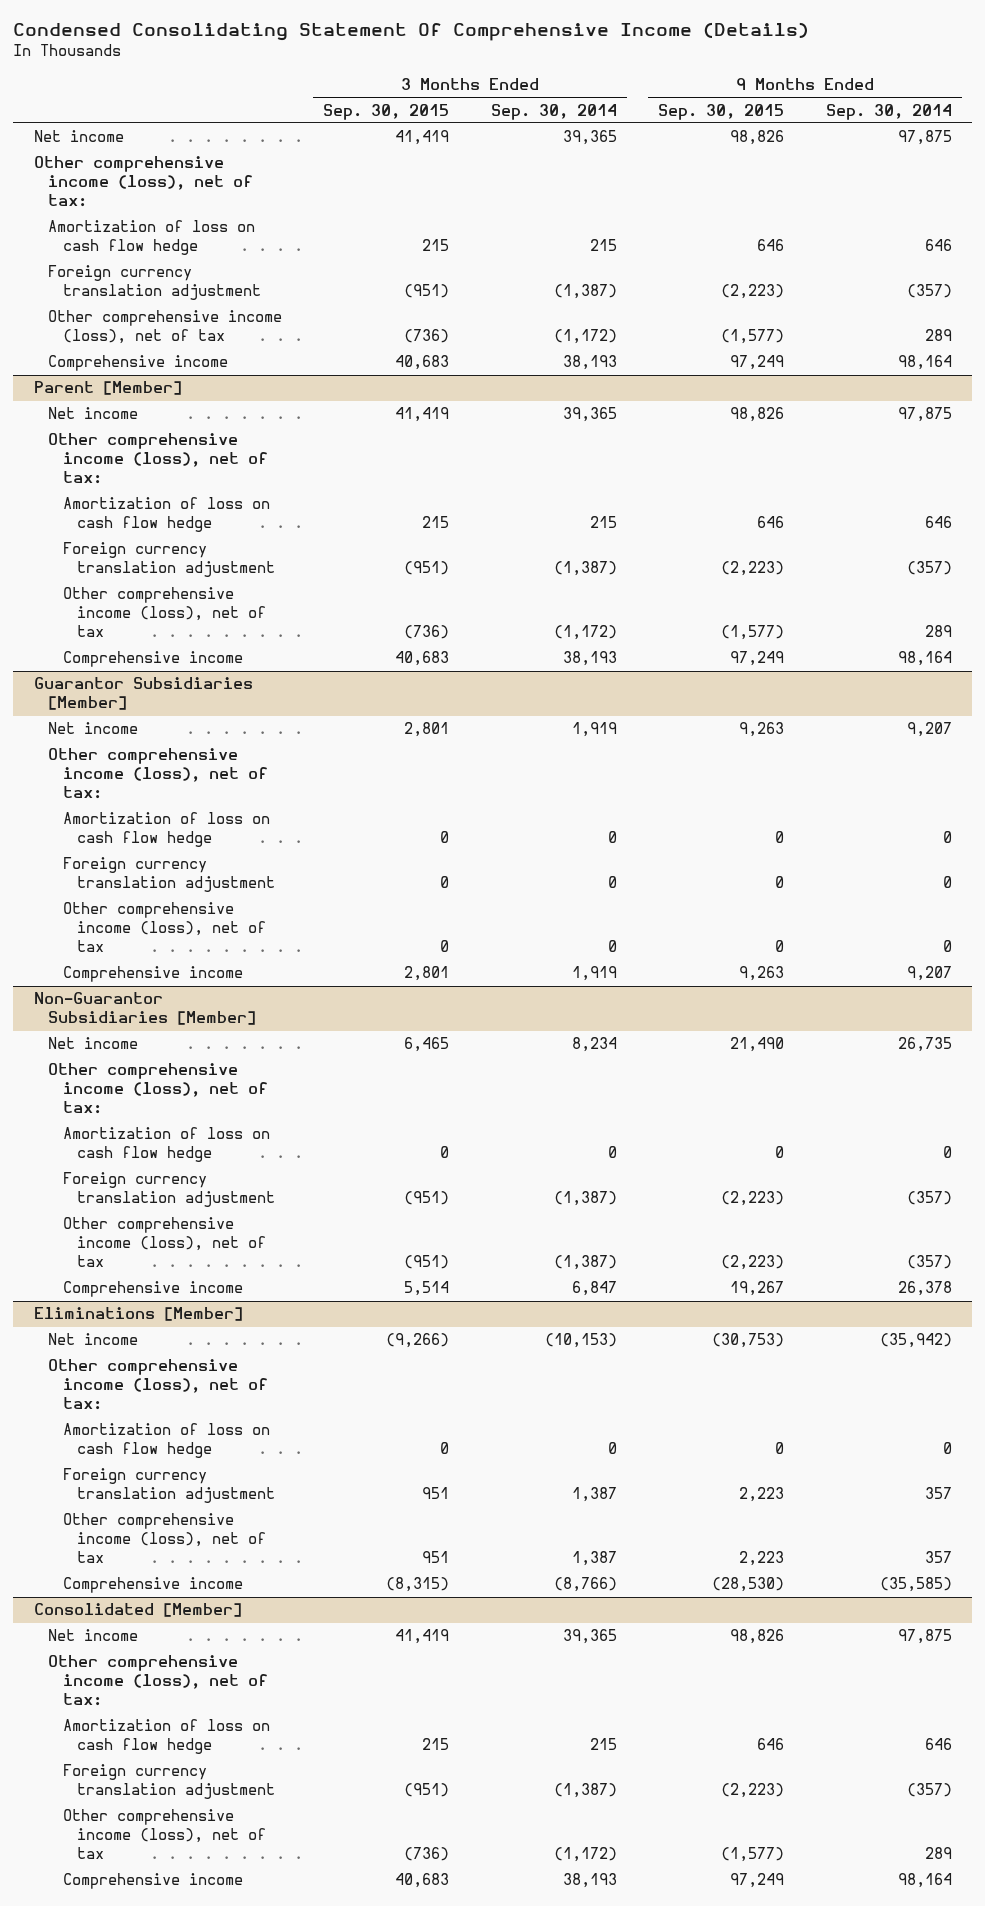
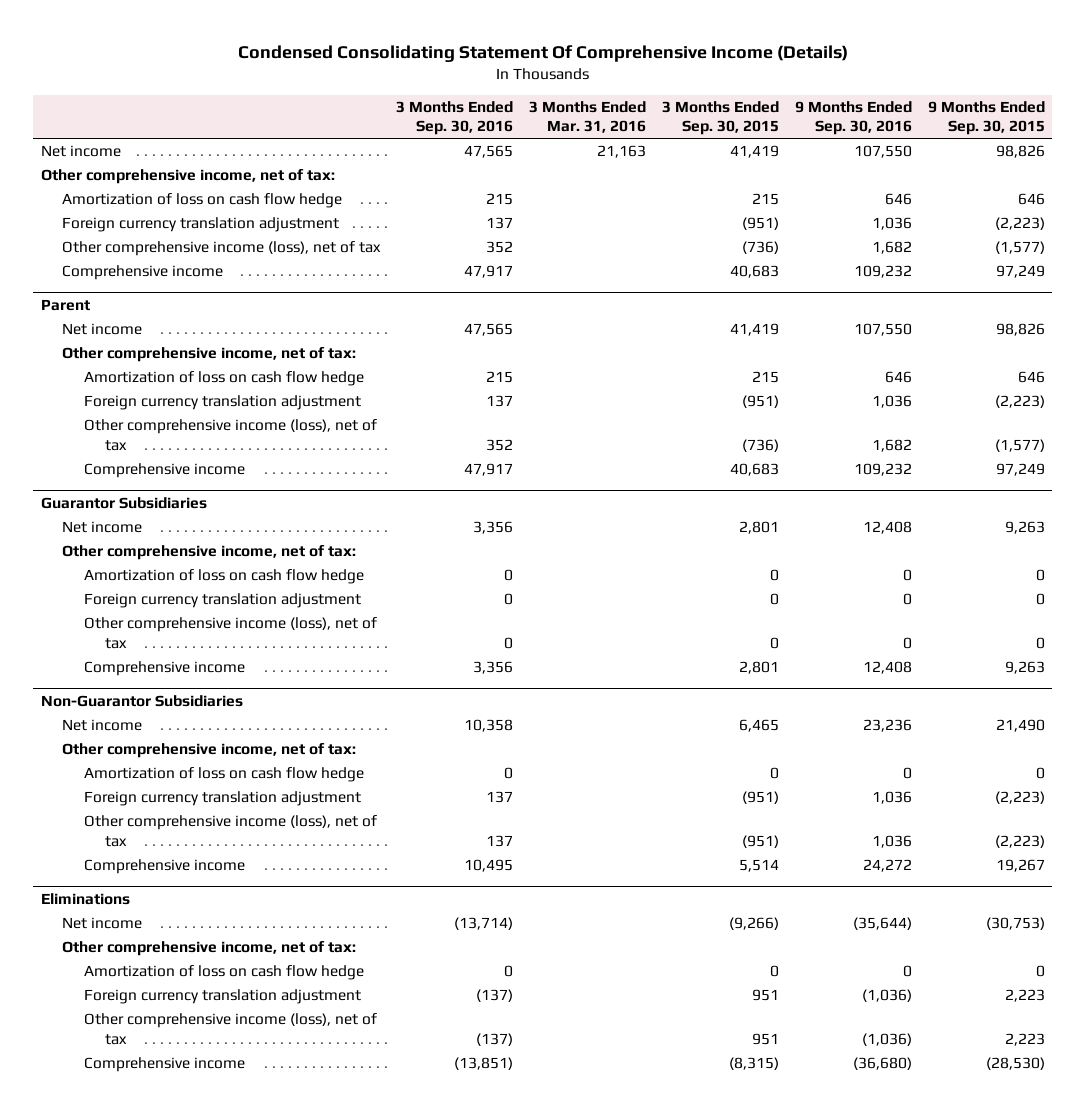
- | 3 Months Ended Sep. 30, 2015 | 3 Months Ended Sep. 30, 2014 | 9 Months Ended Sep. 30, 2015 | 9 Months Ended Sep. 30, 2014
+ | 3 Months Ended Sep. 30, 2016 | 3 Months Ended Mar. 31, 2016 | 3 Months Ended Sep. 30, 2015 | 9 Months Ended Sep. 30, 2016 | 9 Months Ended Sep. 30, 2015
- Other comprehensive income (loss), net of tax:
+ Other comprehensive income, net of tax:
- Parent [Member]
+ Parent
- Other comprehensive income (loss), net of tax:
+ Other comprehensive income, net of tax:
- Guarantor Subsidiaries [Member]
+ Guarantor Subsidiaries
- Other comprehensive income (loss), net of tax:
+ Other comprehensive income, net of tax:
- Non-Guarantor Subsidiaries [Member]
+ Non-Guarantor Subsidiaries
- Other comprehensive income (loss), net of tax:
+ Other comprehensive income, net of tax:
- Eliminations [Member]
+ Eliminations
- Other comprehensive income (loss), net of tax:
+ Other comprehensive income, net of tax:
- Consolidated [Member]
- Net income | 41,419 | 39,365 | 98,826 | 97,875
- Other comprehensive income (loss), net of tax:
- Amortization of loss on cash flow hedge | 215 | 215 | 646 | 646
- Foreign currency translation adjustment | (951) | (1,387) | (2,223) | (357)
- Other comprehensive income (loss), net of tax | (736) | (1,172) | (1,577) | 289
- Comprehensive income | 40,683 | 38,193 | 97,249 | 98,164

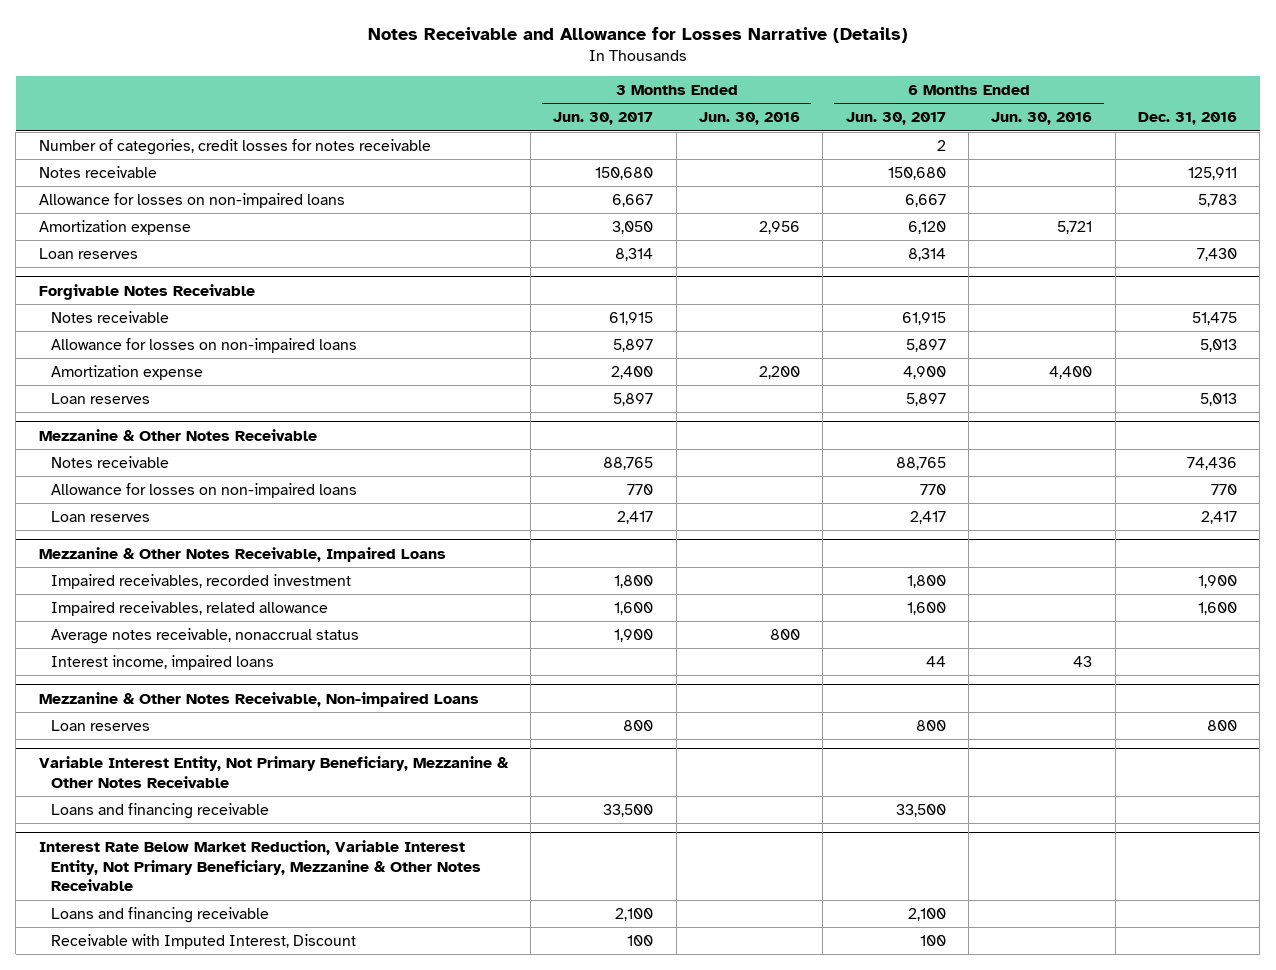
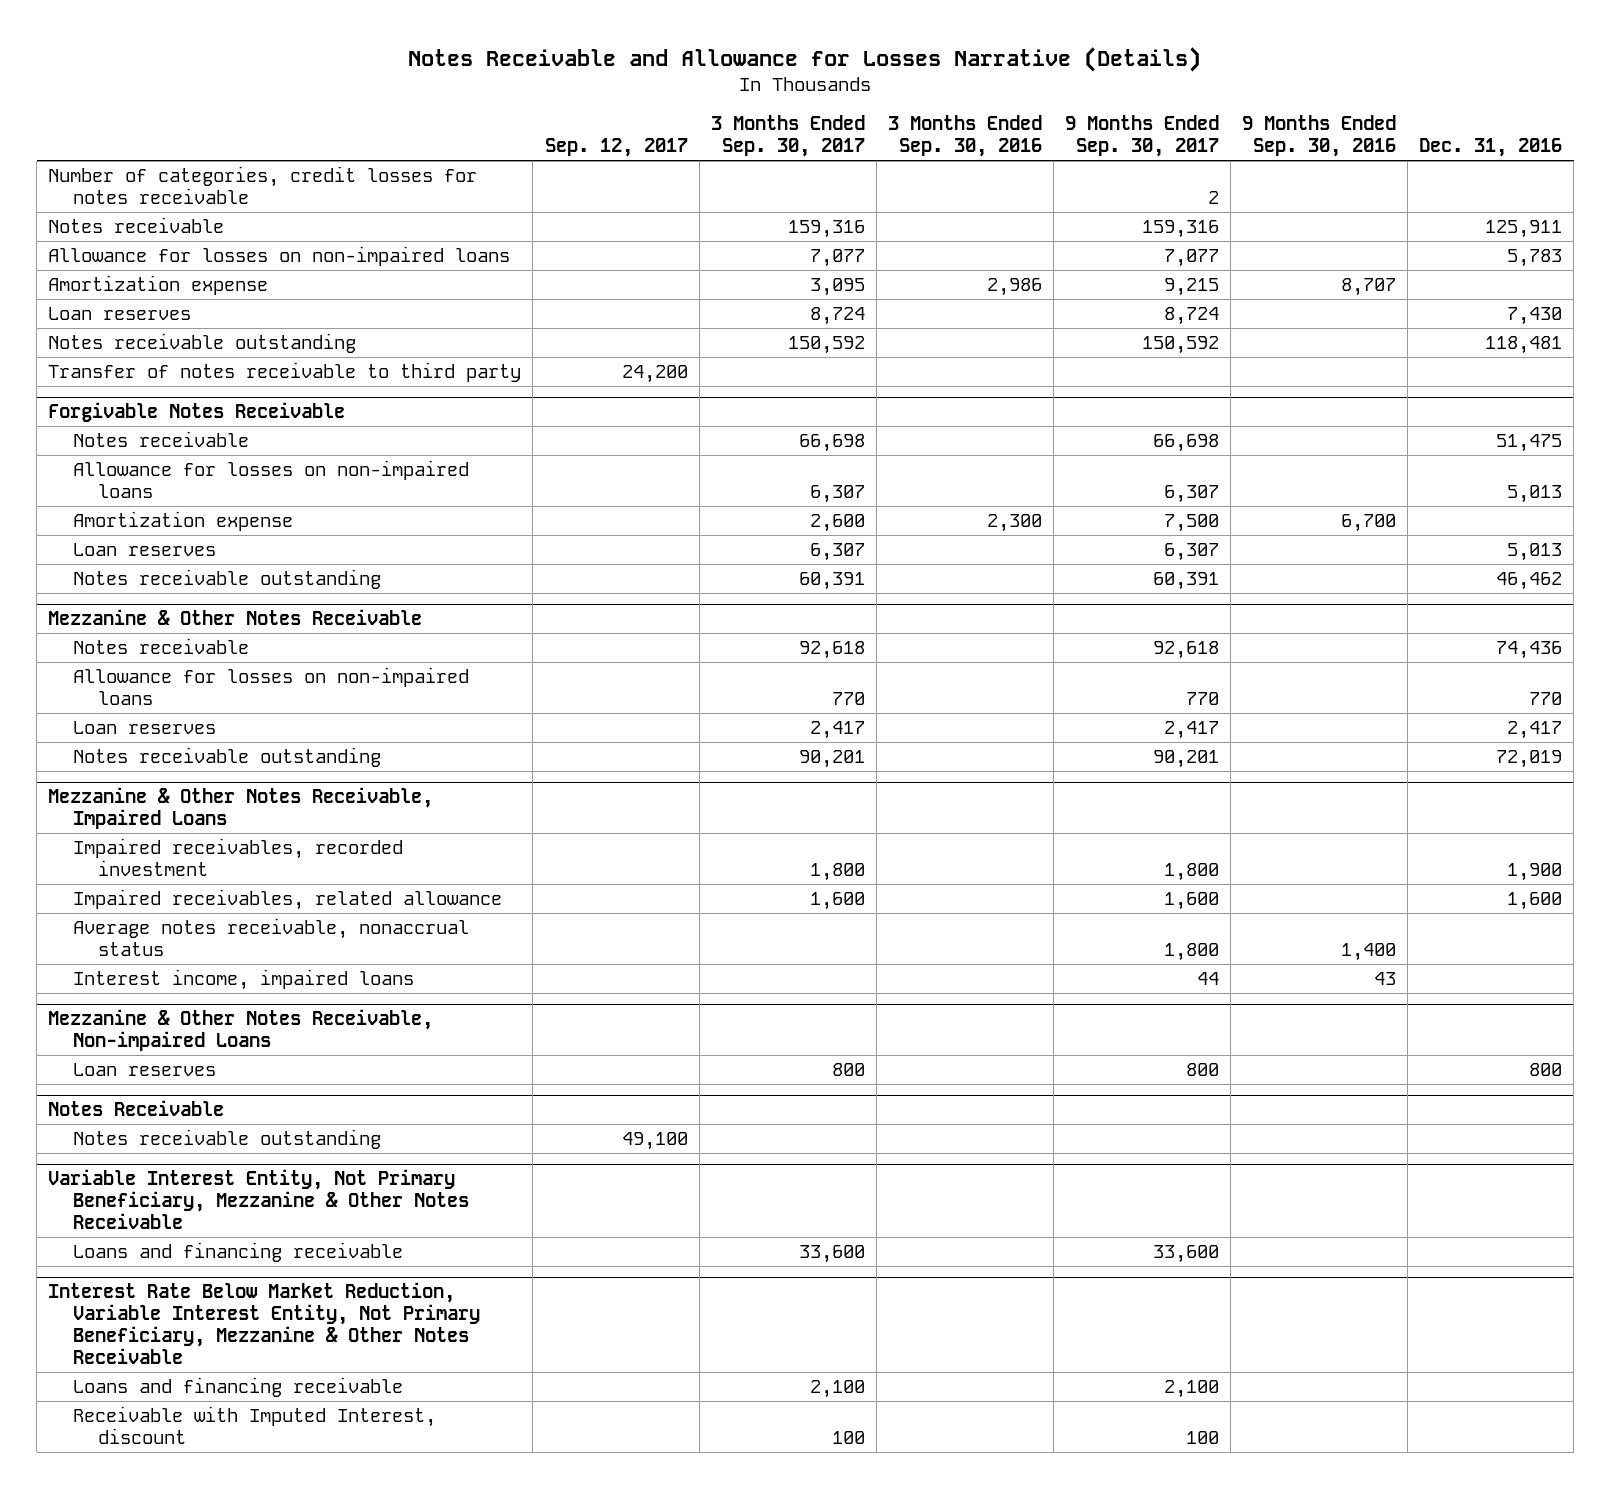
- | 3 Months Ended Jun. 30, 2017 | 3 Months Ended Jun. 30, 2016 | 6 Months Ended Jun. 30, 2017 | 6 Months Ended Jun. 30, 2016 | Dec. 31, 2016
+ | Sep. 12, 2017 | 3 Months Ended Sep. 30, 2017 | 3 Months Ended Sep. 30, 2016 | 9 Months Ended Sep. 30, 2017 | 9 Months Ended Sep. 30, 2016 | Dec. 31, 2016
+ Notes receivable outstanding | | 150,592 | | 150,592 | | 118,481
+ Transfer of notes receivable to third party | 24,200 | | | | |
@ Forgivable Notes Receivable
+ Notes receivable outstanding | | 60,391 | | 60,391 | | 46,462
@ Mezzanine & Other Notes Receivable
+ Notes receivable outstanding | | 90,201 | | 90,201 | | 72,019
+ Notes Receivable
+ Notes receivable outstanding | 49,100 | | | | |
@ Interest Rate Below Market Reduction, Variable Interest Entity, Not Primary Beneficiary, Mezzanine & Other Notes Receivable
- Receivable with Imputed Interest, Discount | 100 | | 100 | |
+ Receivable with Imputed Interest, discount | | 100 | | 100 | |

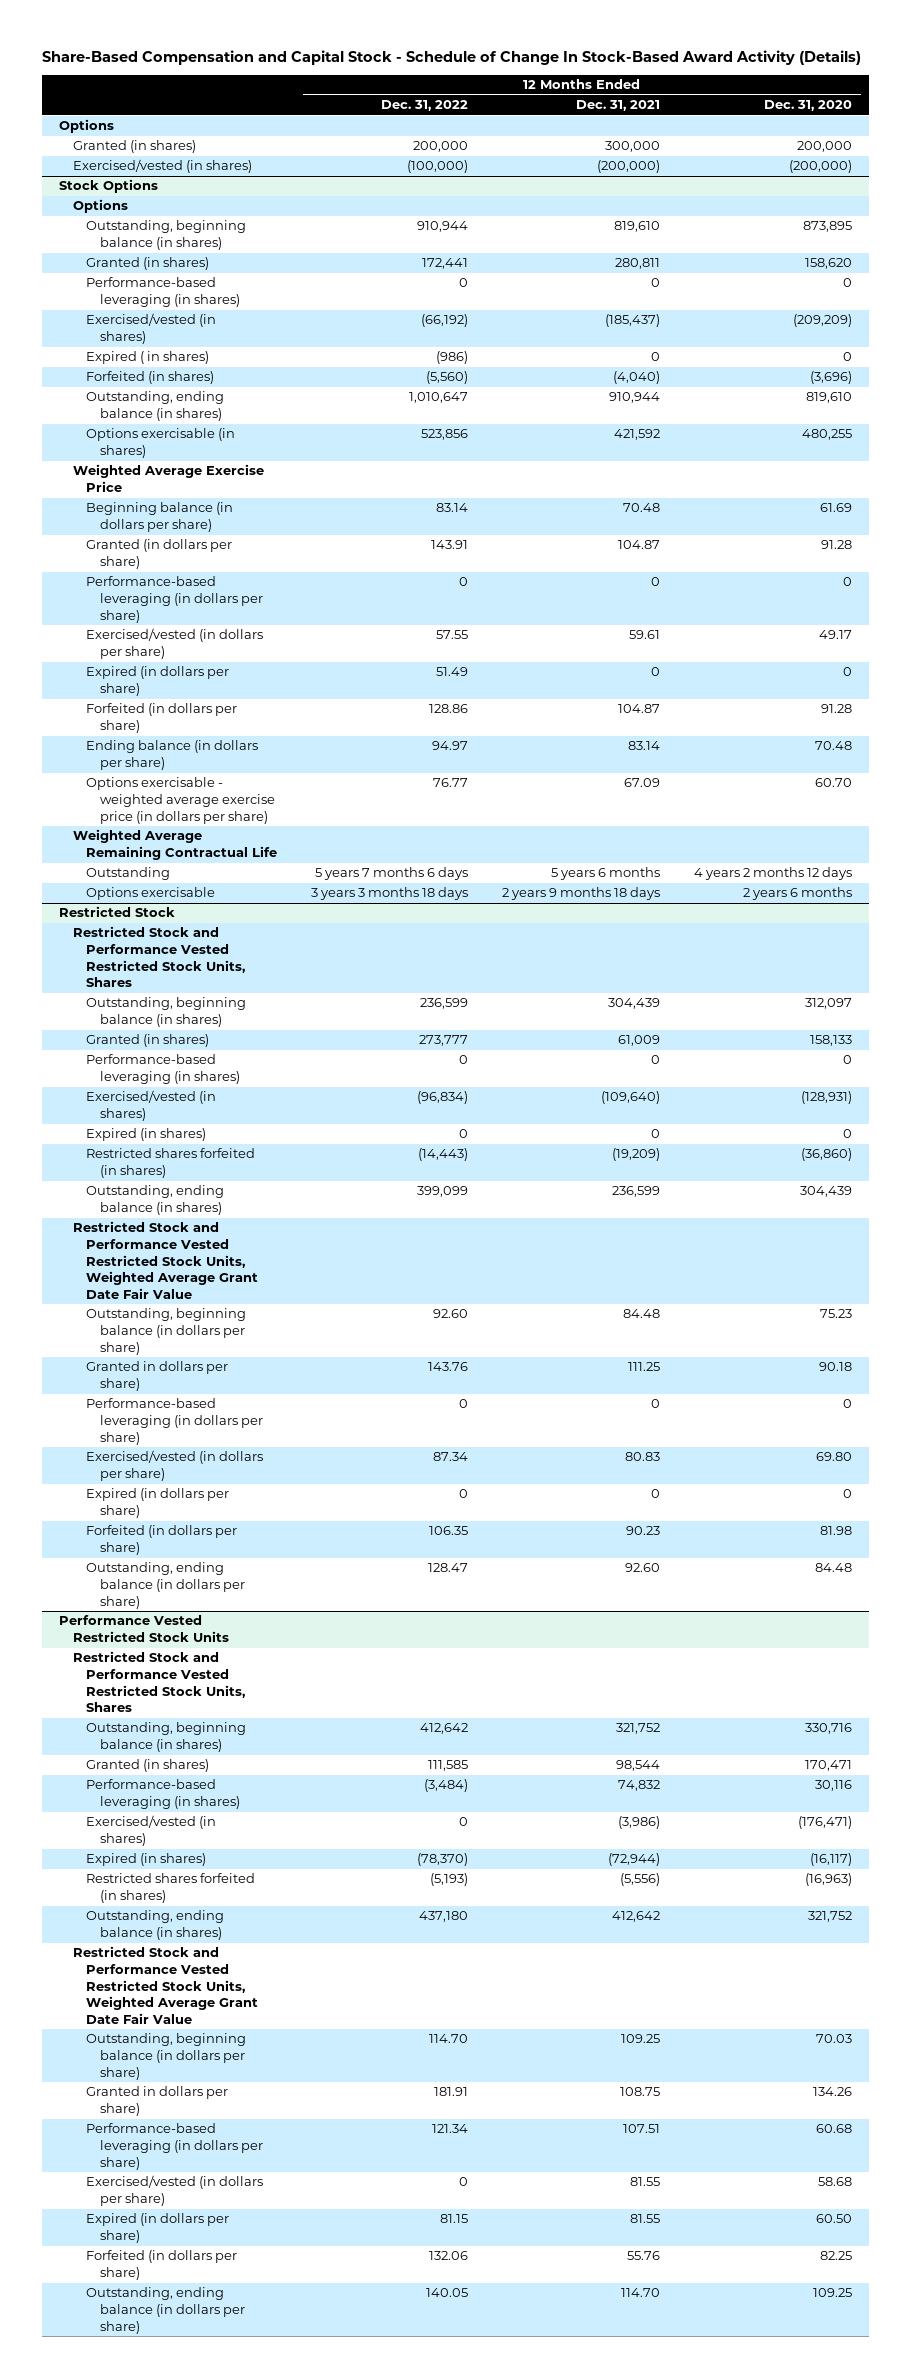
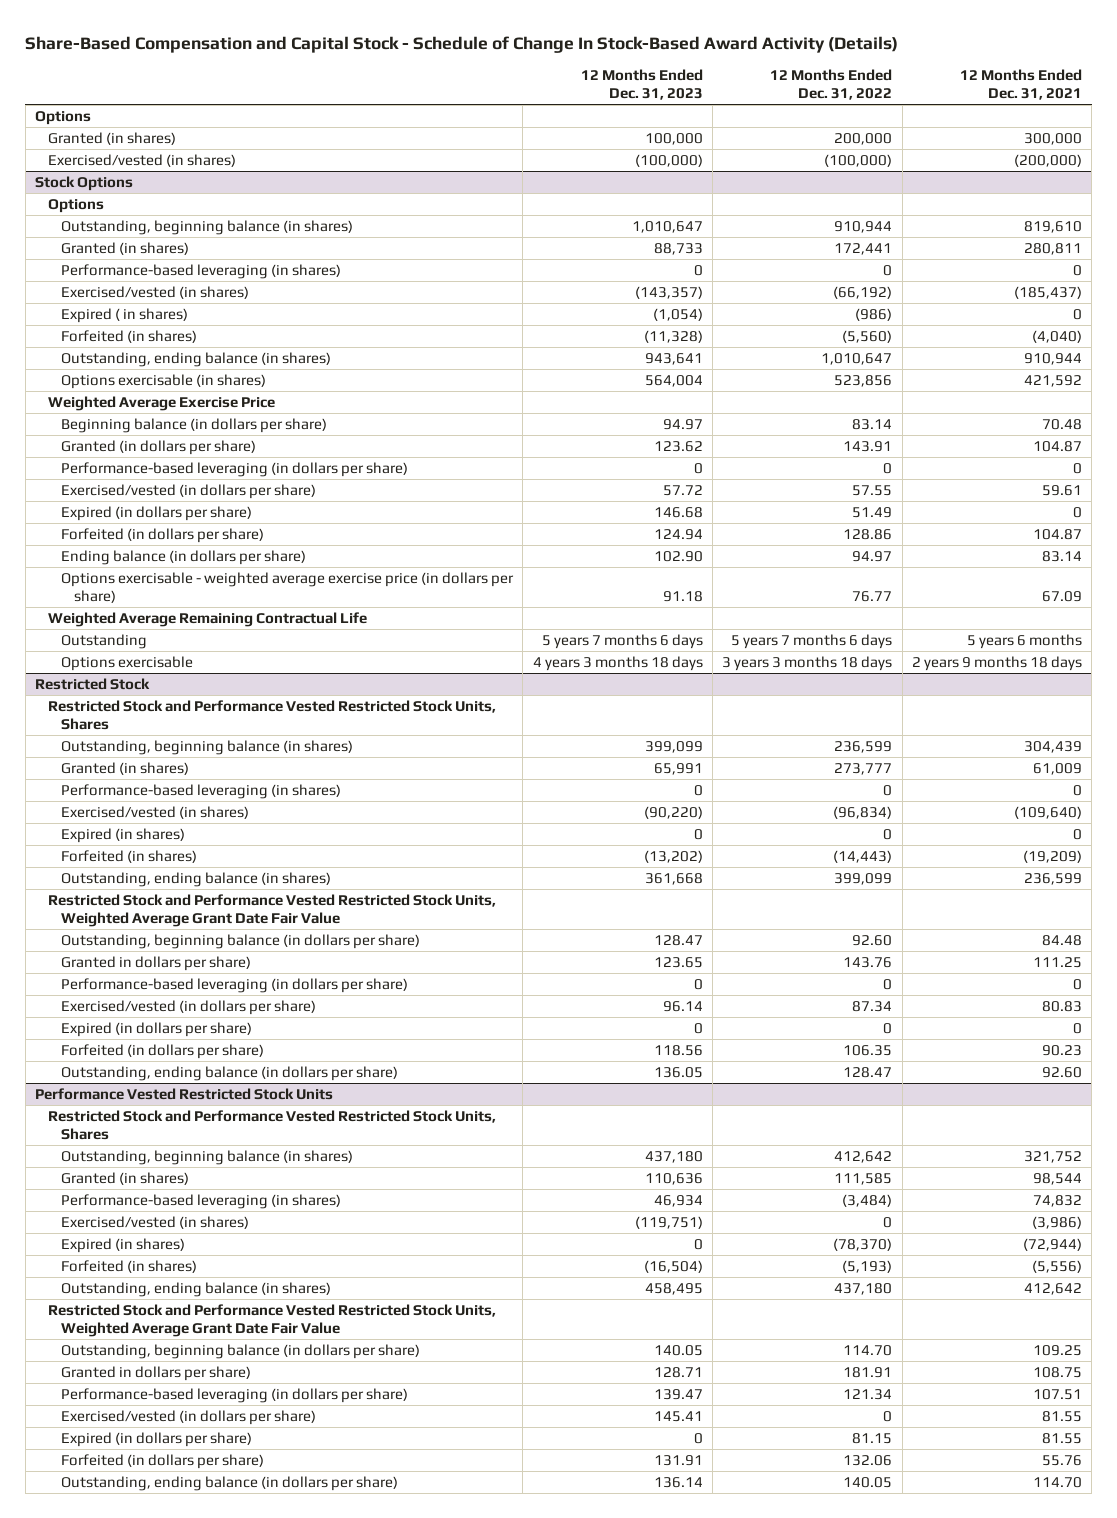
- | 12 Months Ended Dec. 31, 2022 | 12 Months Ended Dec. 31, 2021 | 12 Months Ended Dec. 31, 2020
+ | 12 Months Ended Dec. 31, 2023 | 12 Months Ended Dec. 31, 2022 | 12 Months Ended Dec. 31, 2021
@ Restricted Stock
- Restricted shares forfeited (in shares) | (14,443) | (19,209) | (36,860)
+ Forfeited (in shares) | (13,202) | (14,443) | (19,209)
@ Performance Vested Restricted Stock Units
- Restricted shares forfeited (in shares) | (5,193) | (5,556) | (16,963)
+ Forfeited (in shares) | (16,504) | (5,193) | (5,556)

